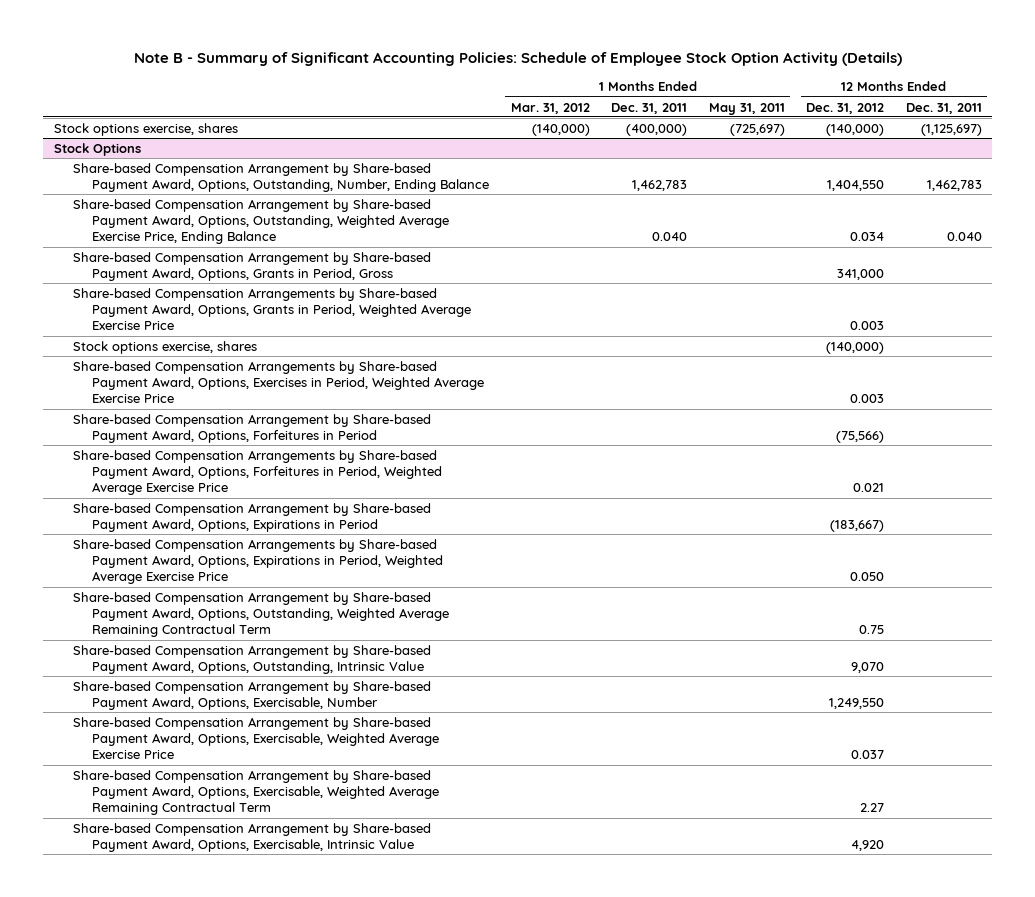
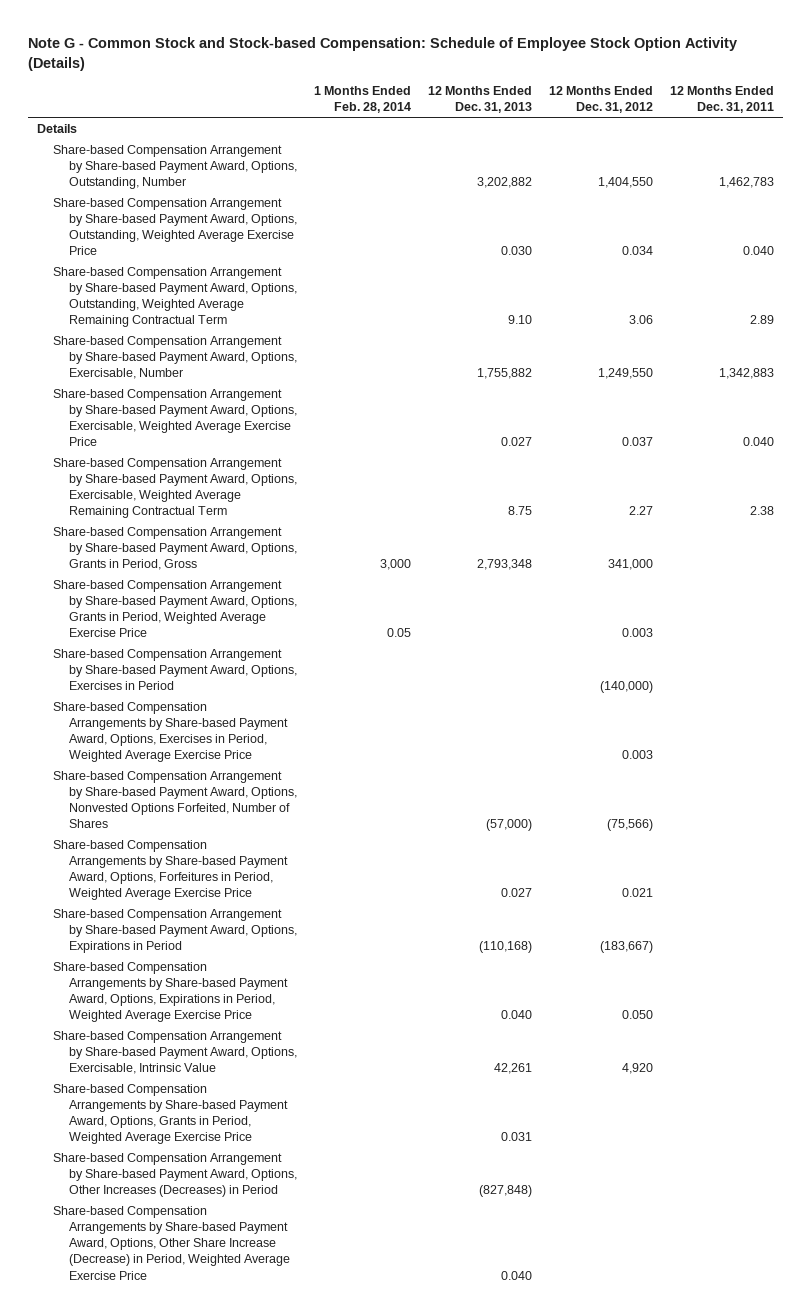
- Note B - Summary of Significant Accounting Policies: Schedule of Employee Stock Option Activity (Details)
+ Note G - Common Stock and Stock-based Compensation: Schedule of Employee Stock Option Activity (Details)
- | 1 Months Ended Mar. 31, 2012 | 1 Months Ended Dec. 31, 2011 | 1 Months Ended May 31, 2011 | 12 Months Ended Dec. 31, 2012 | 12 Months Ended Dec. 31, 2011
+ | 1 Months Ended Feb. 28, 2014 | 12 Months Ended Dec. 31, 2013 | 12 Months Ended Dec. 31, 2012 | 12 Months Ended Dec. 31, 2011
- Stock options exercise, shares | (140,000) | (400,000) | (725,697) | (140,000) | (1,125,697)
- Stock Options
- Share-based Compensation Arrangement by Share-based Payment Award, Options, Outstanding, Number, Ending Balance | | 1,462,783 | | 1,404,550 | 1,462,783
- Share-based Compensation Arrangement by Share-based Payment Award, Options, Outstanding, Weighted Average Exercise Price, Ending Balance | | 0.040 | | 0.034 | 0.040
+ Details
+ Share-based Compensation Arrangement by Share-based Payment Award, Options, Outstanding, Number | | 3,202,882 | 1,404,550 | 1,462,783
+ Share-based Compensation Arrangement by Share-based Payment Award, Options, Outstanding, Weighted Average Exercise Price | | 0.030 | 0.034 | 0.040
+ Share-based Compensation Arrangement by Share-based Payment Award, Options, Outstanding, Weighted Average Remaining Contractual Term | | 9.10 | 3.06 | 2.89
+ Share-based Compensation Arrangement by Share-based Payment Award, Options, Exercisable, Number | | 1,755,882 | 1,249,550 | 1,342,883
+ Share-based Compensation Arrangement by Share-based Payment Award, Options, Exercisable, Weighted Average Exercise Price | | 0.027 | 0.037 | 0.040
+ Share-based Compensation Arrangement by Share-based Payment Award, Options, Exercisable, Weighted Average Remaining Contractual Term | | 8.75 | 2.27 | 2.38
- Share-based Compensation Arrangements by Share-based Payment Award, Options, Grants in Period, Weighted Average Exercise Price | | | | 0.003 |
- Stock options exercise, shares | | | | (140,000) |
+ Share-based Compensation Arrangement by Share-based Payment Award, Options, Grants in Period, Weighted Average Exercise Price | 0.05 | | 0.003 |
+ Share-based Compensation Arrangement by Share-based Payment Award, Options, Exercises in Period | | | (140,000) |
- Share-based Compensation Arrangement by Share-based Payment Award, Options, Forfeitures in Period | | | | (75,566) |
+ Share-based Compensation Arrangement by Share-based Payment Award, Options, Nonvested Options Forfeited, Number of Shares | | (57,000) | (75,566) |
- Share-based Compensation Arrangement by Share-based Payment Award, Options, Outstanding, Weighted Average Remaining Contractual Term | | | | 0.75 |
- Share-based Compensation Arrangement by Share-based Payment Award, Options, Outstanding, Intrinsic Value | | | | 9,070 |
- Share-based Compensation Arrangement by Share-based Payment Award, Options, Exercisable, Number | | | | 1,249,550 |
- Share-based Compensation Arrangement by Share-based Payment Award, Options, Exercisable, Weighted Average Exercise Price | | | | 0.037 |
- Share-based Compensation Arrangement by Share-based Payment Award, Options, Exercisable, Weighted Average Remaining Contractual Term | | | | 2.27 |
+ Share-based Compensation Arrangements by Share-based Payment Award, Options, Grants in Period, Weighted Average Exercise Price | | 0.031 | |
+ Share-based Compensation Arrangement by Share-based Payment Award, Options, Other Increases (Decreases) in Period | | (827,848) | |
+ Share-based Compensation Arrangements by Share-based Payment Award, Options, Other Share Increase (Decrease) in Period, Weighted Average Exercise Price | | 0.040 | |

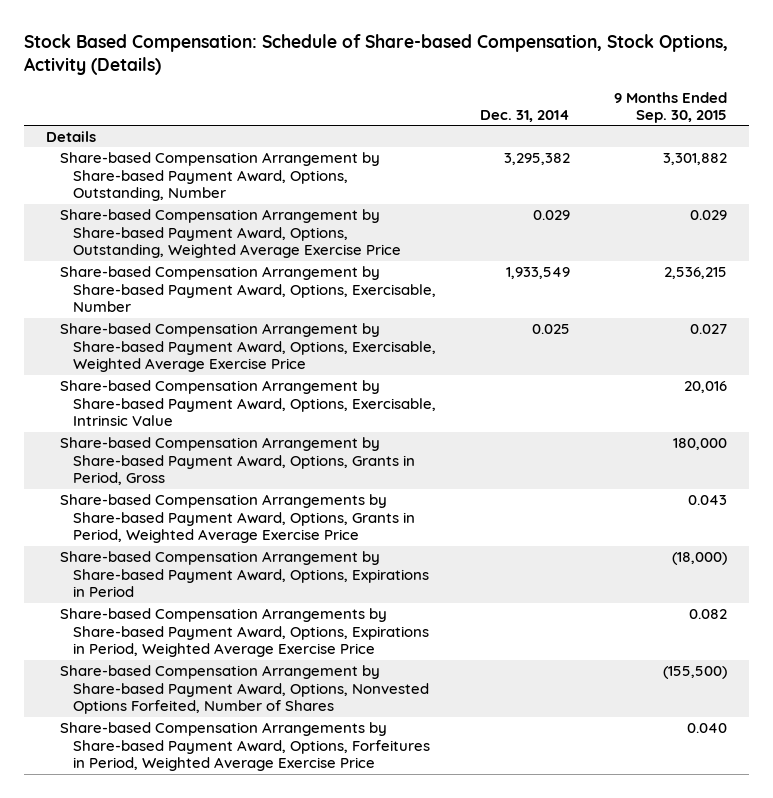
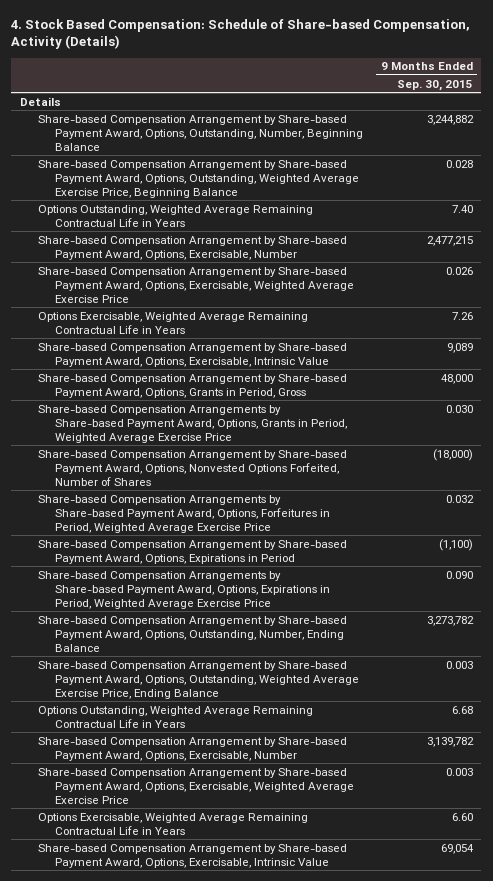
- Stock Based Compensation: Schedule of Share-based Compensation, Stock Options, Activity (Details)
+ 4. Stock Based Compensation: Schedule of Share-based Compensation, Activity (Details)
- | Dec. 31, 2014 | 9 Months Ended Sep. 30, 2015
+ | 9 Months Ended Sep. 30, 2015
- Share-based Compensation Arrangement by Share-based Payment Award, Options, Outstanding, Number | 3,295,382 | 3,301,882
- Share-based Compensation Arrangement by Share-based Payment Award, Options, Outstanding, Weighted Average Exercise Price | 0.029 | 0.029
- Share-based Compensation Arrangement by Share-based Payment Award, Options, Exercisable, Number | 1,933,549 | 2,536,215
- Share-based Compensation Arrangement by Share-based Payment Award, Options, Exercisable, Weighted Average Exercise Price | 0.025 | 0.027
- Share-based Compensation Arrangement by Share-based Payment Award, Options, Exercisable, Intrinsic Value | | 20,016
- Share-based Compensation Arrangement by Share-based Payment Award, Options, Grants in Period, Gross | | 180,000
- Share-based Compensation Arrangements by Share-based Payment Award, Options, Grants in Period, Weighted Average Exercise Price | | 0.043
- Share-based Compensation Arrangement by Share-based Payment Award, Options, Expirations in Period | | (18,000)
- Share-based Compensation Arrangements by Share-based Payment Award, Options, Expirations in Period, Weighted Average Exercise Price | | 0.082
- Share-based Compensation Arrangement by Share-based Payment Award, Options, Nonvested Options Forfeited, Number of Shares | | (155,500)
- Share-based Compensation Arrangements by Share-based Payment Award, Options, Forfeitures in Period, Weighted Average Exercise Price | | 0.040
+ Share-based Compensation Arrangement by Share-based Payment Award, Options, Outstanding, Number, Beginning Balance | 3,244,882
+ Share-based Compensation Arrangement by Share-based Payment Award, Options, Outstanding, Weighted Average Exercise Price, Beginning Balance | 0.028
+ Options Outstanding, Weighted Average Remaining Contractual Life in Years | 7.40
+ Share-based Compensation Arrangement by Share-based Payment Award, Options, Exercisable, Number | 2,477,215
+ Share-based Compensation Arrangement by Share-based Payment Award, Options, Exercisable, Weighted Average Exercise Price | 0.026
+ Options Exercisable, Weighted Average Remaining Contractual Life in Years | 7.26
+ Share-based Compensation Arrangement by Share-based Payment Award, Options, Exercisable, Intrinsic Value | 9,089
+ Share-based Compensation Arrangement by Share-based Payment Award, Options, Grants in Period, Gross | 48,000
+ Share-based Compensation Arrangements by Share-based Payment Award, Options, Grants in Period, Weighted Average Exercise Price | 0.030
+ Share-based Compensation Arrangement by Share-based Payment Award, Options, Nonvested Options Forfeited, Number of Shares | (18,000)
+ Share-based Compensation Arrangements by Share-based Payment Award, Options, Forfeitures in Period, Weighted Average Exercise Price | 0.032
+ Share-based Compensation Arrangement by Share-based Payment Award, Options, Expirations in Period | (1,100)
+ Share-based Compensation Arrangements by Share-based Payment Award, Options, Expirations in Period, Weighted Average Exercise Price | 0.090
+ Share-based Compensation Arrangement by Share-based Payment Award, Options, Outstanding, Number, Ending Balance | 3,273,782
+ Share-based Compensation Arrangement by Share-based Payment Award, Options, Outstanding, Weighted Average Exercise Price, Ending Balance | 0.003
+ Options Outstanding, Weighted Average Remaining Contractual Life in Years | 6.68
+ Share-based Compensation Arrangement by Share-based Payment Award, Options, Exercisable, Number | 3,139,782
+ Share-based Compensation Arrangement by Share-based Payment Award, Options, Exercisable, Weighted Average Exercise Price | 0.003
+ Options Exercisable, Weighted Average Remaining Contractual Life in Years | 6.60
+ Share-based Compensation Arrangement by Share-based Payment Award, Options, Exercisable, Intrinsic Value | 69,054

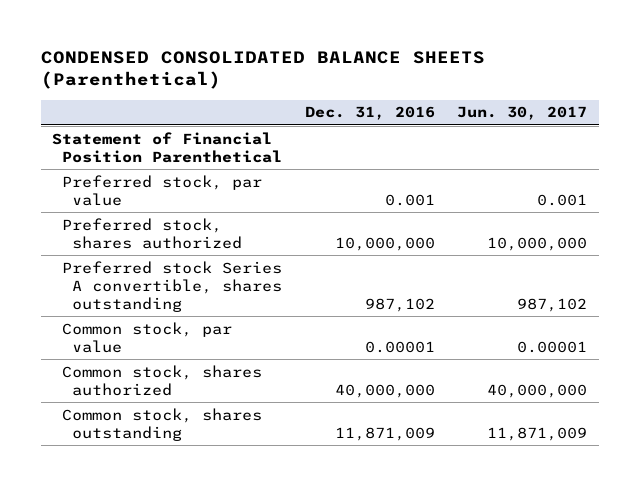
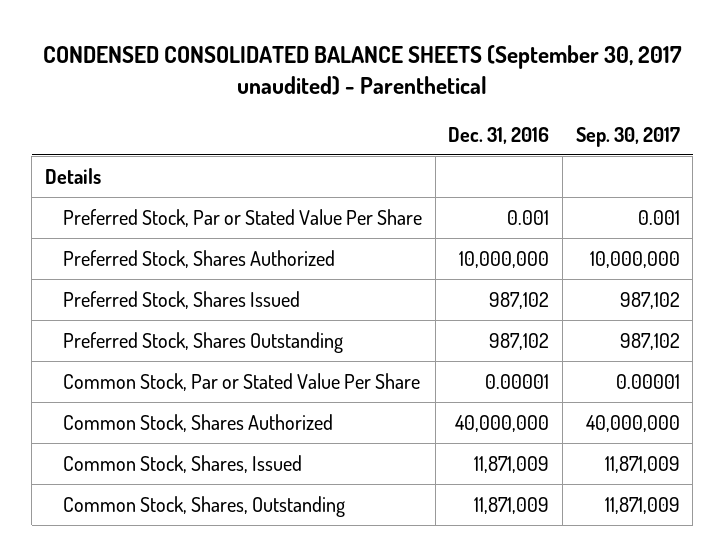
- CONDENSED CONSOLIDATED BALANCE SHEETS (Parenthetical)
+ CONDENSED CONSOLIDATED BALANCE SHEETS (September 30, 2017 unaudited) - Parenthetical
- | Dec. 31, 2016 | Jun. 30, 2017
+ | Dec. 31, 2016 | Sep. 30, 2017
- Statement of Financial Position Parenthetical
- Preferred stock, par value | 0.001 | 0.001
- Preferred stock, shares authorized | 10,000,000 | 10,000,000
- Preferred stock Series A convertible, shares outstanding | 987,102 | 987,102
- Common stock, par value | 0.00001 | 0.00001
- Common stock, shares authorized | 40,000,000 | 40,000,000
- Common stock, shares outstanding | 11,871,009 | 11,871,009
+ Details
+ Preferred Stock, Par or Stated Value Per Share | 0.001 | 0.001
+ Preferred Stock, Shares Authorized | 10,000,000 | 10,000,000
+ Preferred Stock, Shares Issued | 987,102 | 987,102
+ Preferred Stock, Shares Outstanding | 987,102 | 987,102
+ Common Stock, Par or Stated Value Per Share | 0.00001 | 0.00001
+ Common Stock, Shares Authorized | 40,000,000 | 40,000,000
+ Common Stock, Shares, Issued | 11,871,009 | 11,871,009
+ Common Stock, Shares, Outstanding | 11,871,009 | 11,871,009

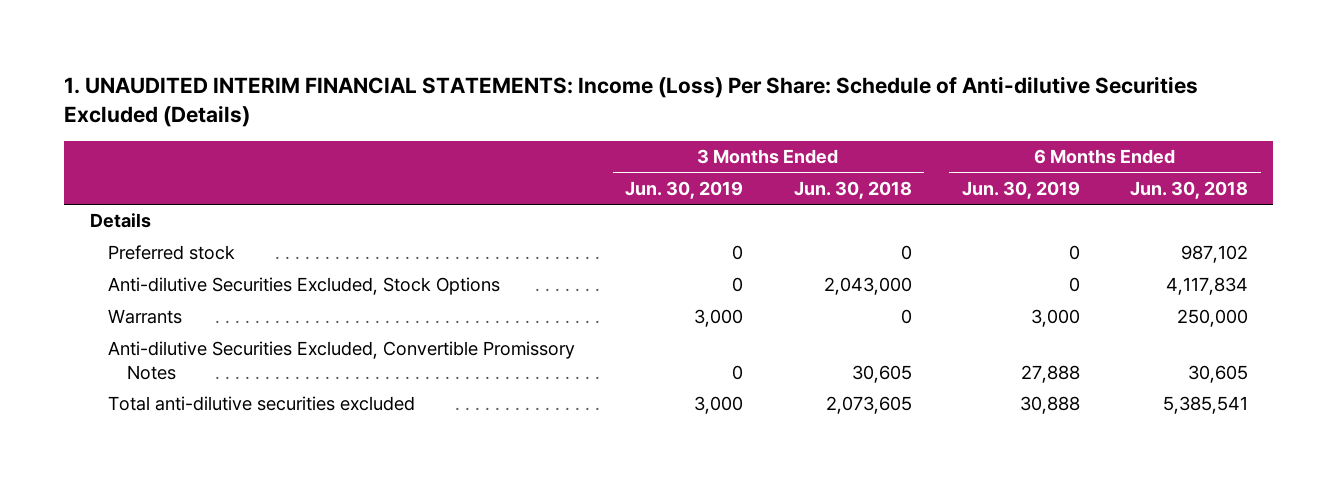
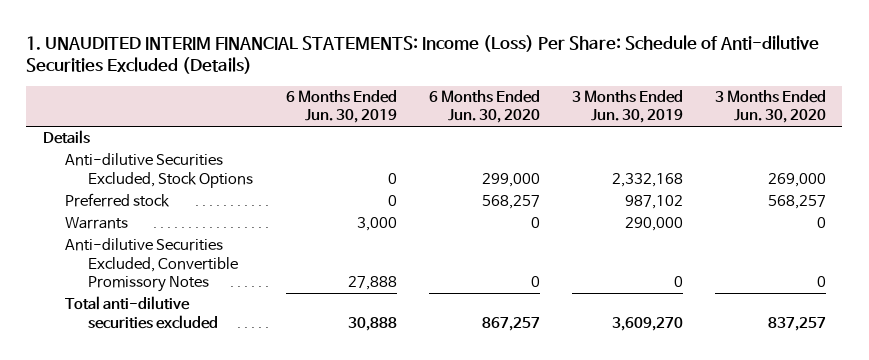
- | 3 Months Ended Jun. 30, 2019 | 3 Months Ended Jun. 30, 2018 | 6 Months Ended Jun. 30, 2019 | 6 Months Ended Jun. 30, 2018
+ | 6 Months Ended Jun. 30, 2019 | 6 Months Ended Jun. 30, 2020 | 3 Months Ended Jun. 30, 2019 | 3 Months Ended Jun. 30, 2020
- Preferred stock | 0 | 0 | 0 | 987,102
- Anti-dilutive Securities Excluded, Stock Options | 0 | 2,043,000 | 0 | 4,117,834
- Warrants | 3,000 | 0 | 3,000 | 250,000
+ Anti-dilutive Securities Excluded, Stock Options | 0 | 299,000 | 2,332,168 | 269,000
+ Preferred stock | 0 | 568,257 | 987,102 | 568,257
+ Warrants | 3,000 | 0 | 290,000 | 0
- Total anti-dilutive securities excluded | 3,000 | 2,073,605 | 30,888 | 5,385,541
+ Total anti-dilutive securities excluded | 30,888 | 867,257 | 3,609,270 | 837,257

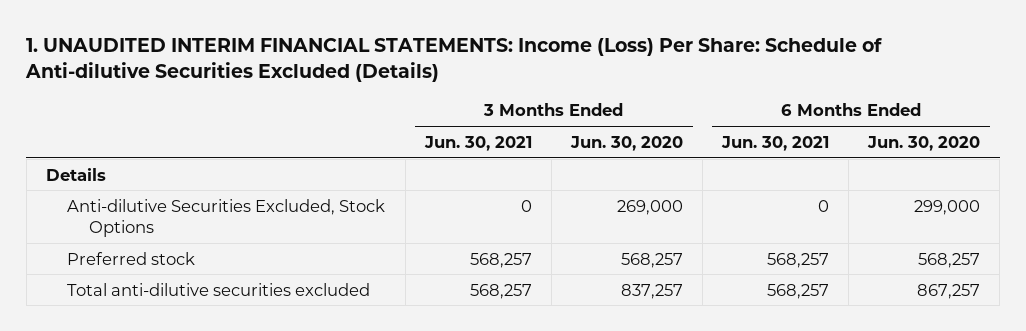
- | 6 Months Ended Jun. 30, 2019 | 6 Months Ended Jun. 30, 2020 | 3 Months Ended Jun. 30, 2019 | 3 Months Ended Jun. 30, 2020
+ | 3 Months Ended Jun. 30, 2021 | 3 Months Ended Jun. 30, 2020 | 6 Months Ended Jun. 30, 2021 | 6 Months Ended Jun. 30, 2020
- Warrants | 3,000 | 0 | 290,000 | 0
- Anti-dilutive Securities Excluded, Convertible Promissory Notes | 27,888 | 0 | 0 | 0

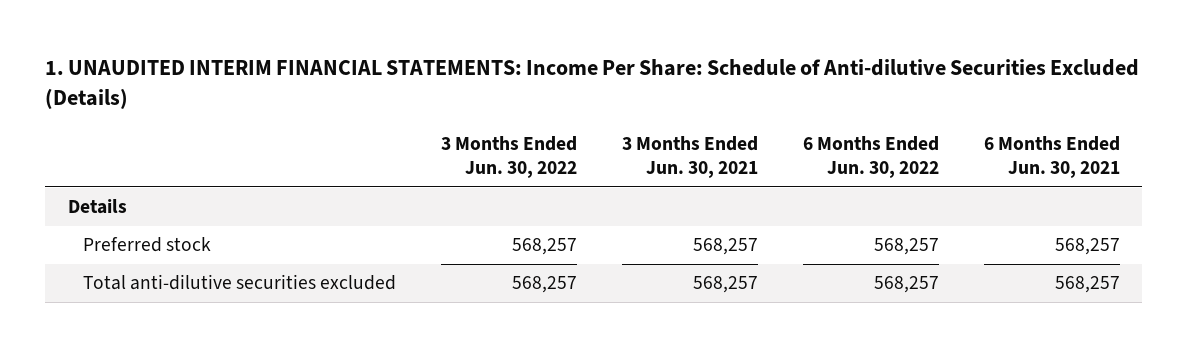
- 1. UNAUDITED INTERIM FINANCIAL STATEMENTS: Income (Loss) Per Share: Schedule of Anti-dilutive Securities Excluded (Details)
+ 1. UNAUDITED INTERIM FINANCIAL STATEMENTS: Income Per Share: Schedule of Anti-dilutive Securities Excluded (Details)
- | 3 Months Ended Jun. 30, 2021 | 3 Months Ended Jun. 30, 2020 | 6 Months Ended Jun. 30, 2021 | 6 Months Ended Jun. 30, 2020
+ | 3 Months Ended Jun. 30, 2022 | 3 Months Ended Jun. 30, 2021 | 6 Months Ended Jun. 30, 2022 | 6 Months Ended Jun. 30, 2021
- Anti-dilutive Securities Excluded, Stock Options | 0 | 269,000 | 0 | 299,000

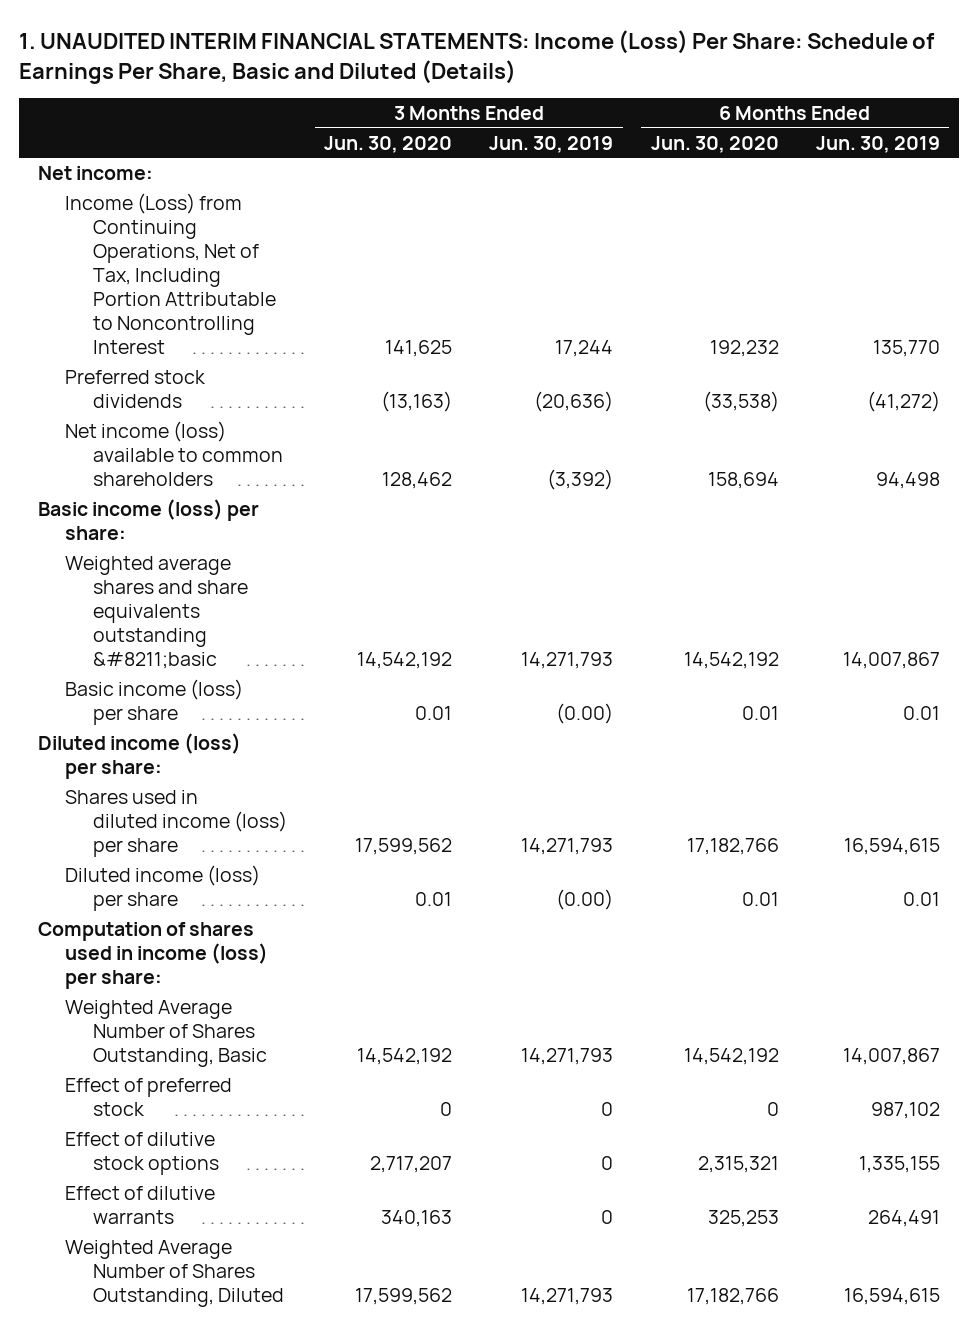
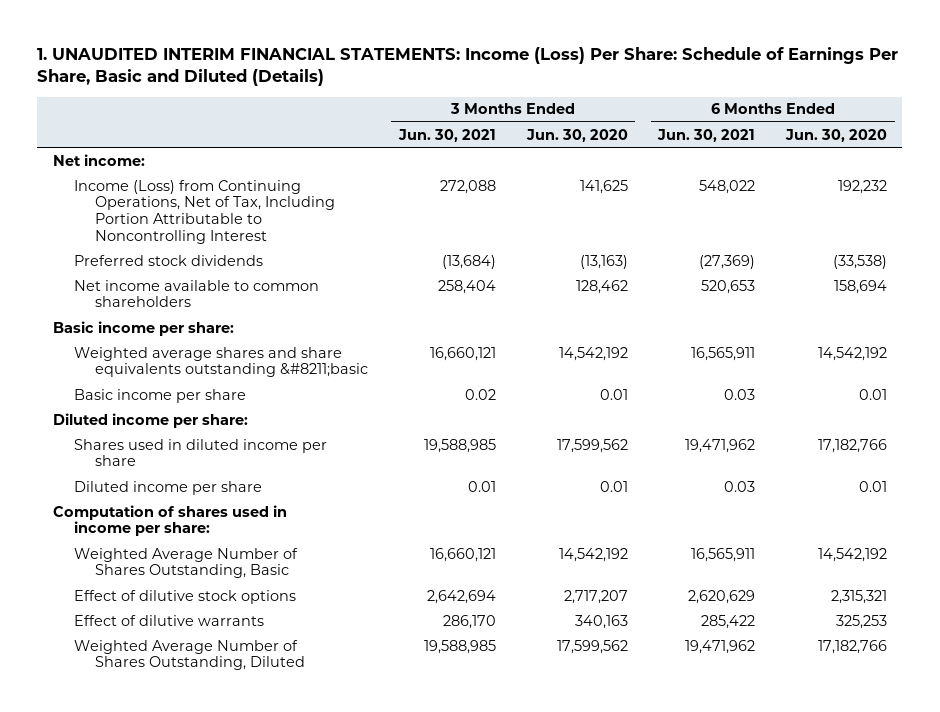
- | 3 Months Ended Jun. 30, 2020 | 3 Months Ended Jun. 30, 2019 | 6 Months Ended Jun. 30, 2020 | 6 Months Ended Jun. 30, 2019
+ | 3 Months Ended Jun. 30, 2021 | 3 Months Ended Jun. 30, 2020 | 6 Months Ended Jun. 30, 2021 | 6 Months Ended Jun. 30, 2020
- Net income (loss) available to common shareholders | 128,462 | (3,392) | 158,694 | 94,498
- Basic income (loss) per share:
+ Net income available to common shareholders | 258,404 | 128,462 | 520,653 | 158,694
+ Basic income per share:
- Basic income (loss) per share | 0.01 | (0.00) | 0.01 | 0.01
- Diluted income (loss) per share:
- Shares used in diluted income (loss) per share | 17,599,562 | 14,271,793 | 17,182,766 | 16,594,615
- Diluted income (loss) per share | 0.01 | (0.00) | 0.01 | 0.01
- Computation of shares used in income (loss) per share:
+ Basic income per share | 0.02 | 0.01 | 0.03 | 0.01
+ Diluted income per share:
+ Shares used in diluted income per share | 19,588,985 | 17,599,562 | 19,471,962 | 17,182,766
+ Diluted income per share | 0.01 | 0.01 | 0.03 | 0.01
+ Computation of shares used in income per share:
- Effect of preferred stock | 0 | 0 | 0 | 987,102

